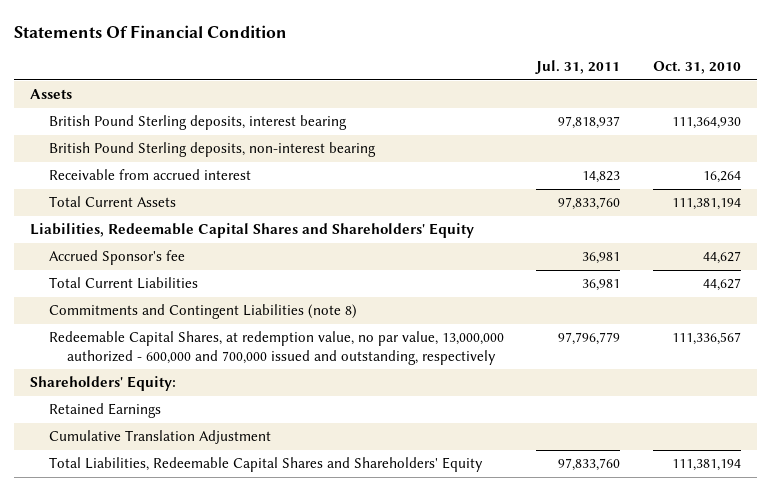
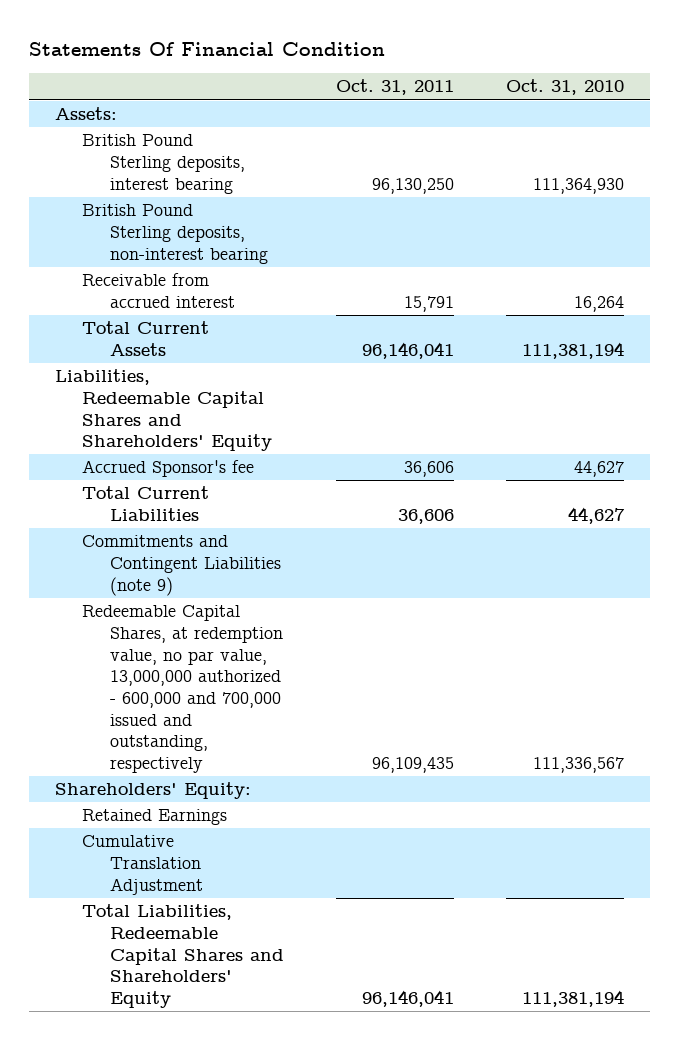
- | Jul. 31, 2011 | Oct. 31, 2010
+ | Oct. 31, 2011 | Oct. 31, 2010
- Assets
+ Assets:
- Commitments and Contingent Liabilities (note 8)
+ Commitments and Contingent Liabilities (note 9)

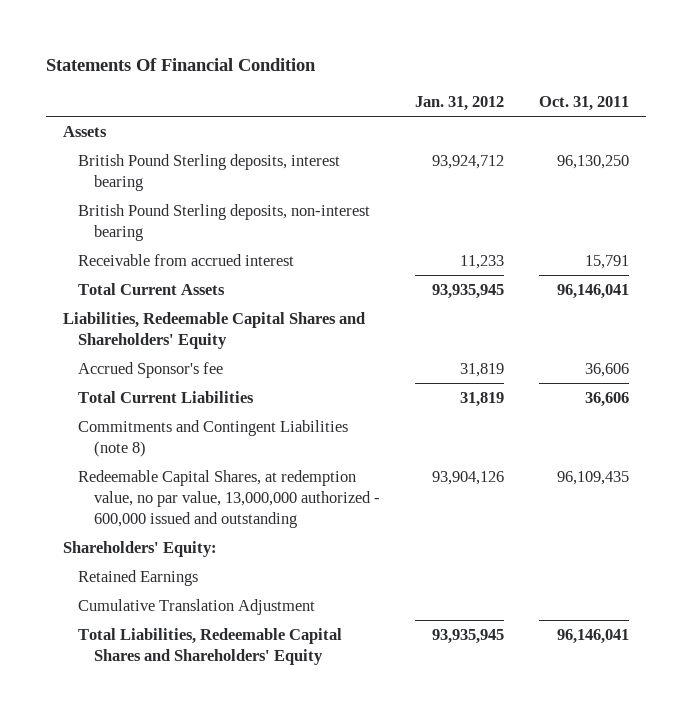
- | Oct. 31, 2011 | Oct. 31, 2010
+ | Jan. 31, 2012 | Oct. 31, 2011
- Assets:
+ Assets
- Commitments and Contingent Liabilities (note 9)
- Redeemable Capital Shares, at redemption value, no par value, 13,000,000 authorized - 600,000 and 700,000 issued and outstanding, respectively | 96,109,435 | 111,336,567
+ Commitments and Contingent Liabilities (note 8)
+ Redeemable Capital Shares, at redemption value, no par value, 13,000,000 authorized - 600,000 issued and outstanding | 93,904,126 | 96,109,435

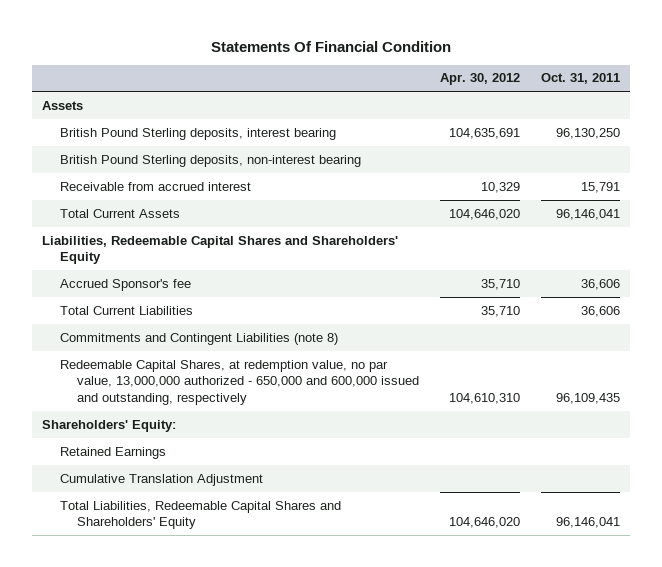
- | Jan. 31, 2012 | Oct. 31, 2011
+ | Apr. 30, 2012 | Oct. 31, 2011
- Redeemable Capital Shares, at redemption value, no par value, 13,000,000 authorized - 600,000 issued and outstanding | 93,904,126 | 96,109,435
+ Redeemable Capital Shares, at redemption value, no par value, 13,000,000 authorized - 650,000 and 600,000 issued and outstanding, respectively | 104,610,310 | 96,109,435

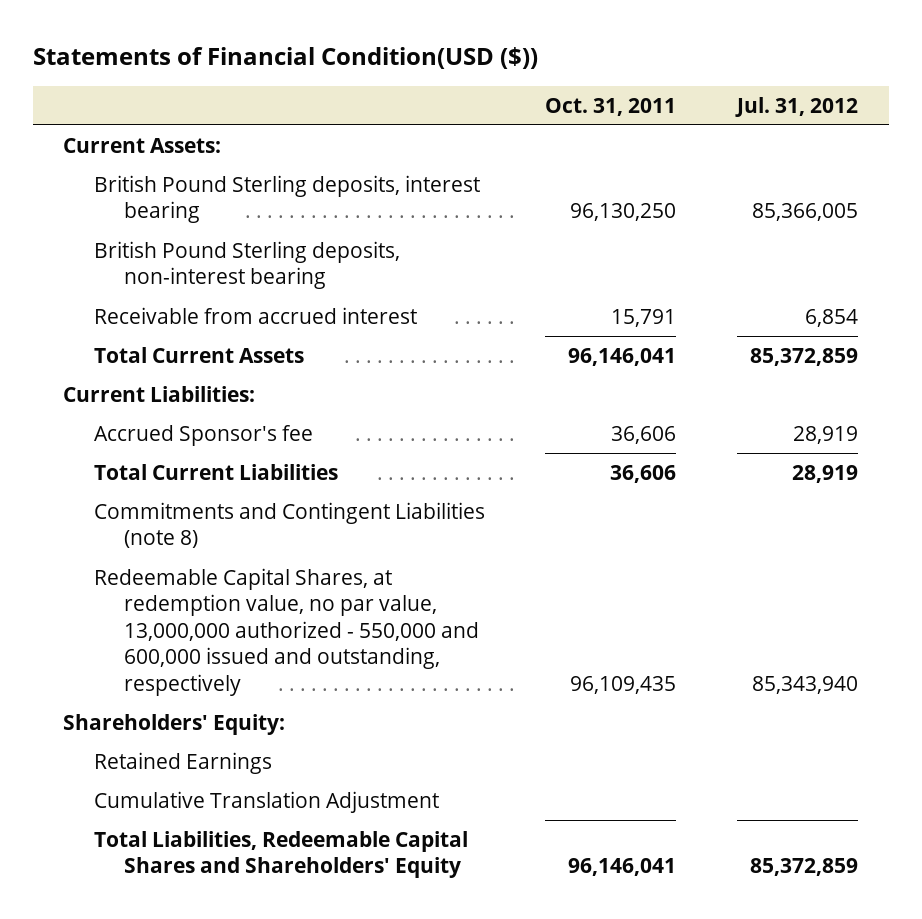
- Statements Of Financial Condition
+ Statements of Financial Condition(USD ($))
- | Apr. 30, 2012 | Oct. 31, 2011
+ | Oct. 31, 2011 | Jul. 31, 2012
- Assets
+ Current Assets:
- Liabilities, Redeemable Capital Shares and Shareholders' Equity
+ Current Liabilities:
- Redeemable Capital Shares, at redemption value, no par value, 13,000,000 authorized - 650,000 and 600,000 issued and outstanding, respectively | 104,610,310 | 96,109,435
+ Redeemable Capital Shares, at redemption value, no par value, 13,000,000 authorized - 550,000 and 600,000 issued and outstanding, respectively | 96,109,435 | 85,343,940

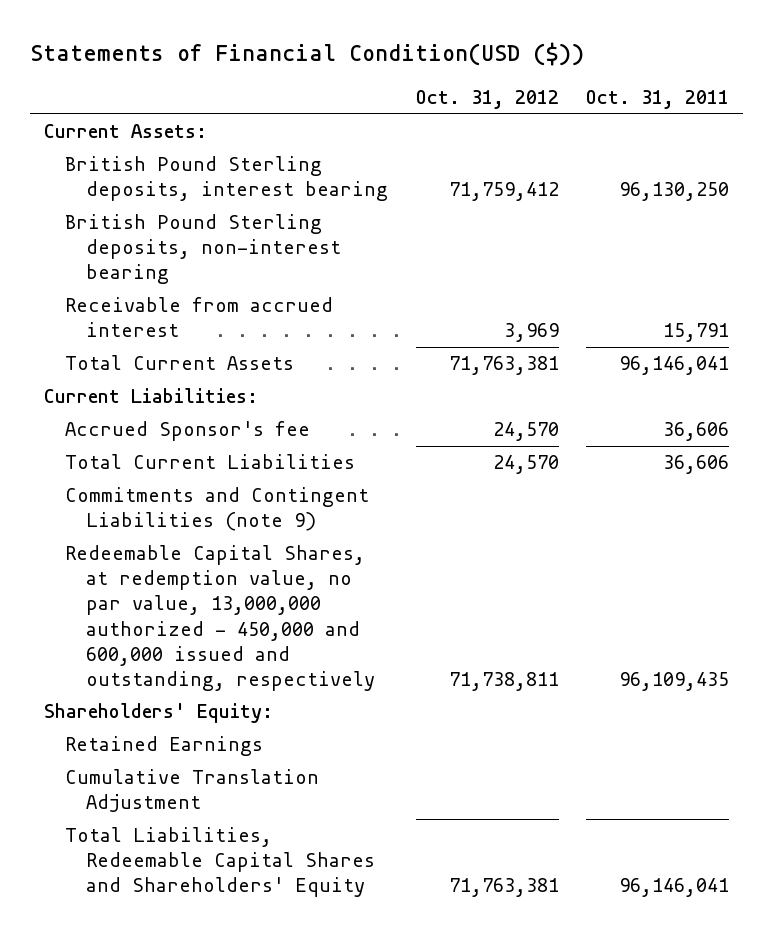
- | Oct. 31, 2011 | Jul. 31, 2012
+ | Oct. 31, 2012 | Oct. 31, 2011
- Commitments and Contingent Liabilities (note 8)
- Redeemable Capital Shares, at redemption value, no par value, 13,000,000 authorized - 550,000 and 600,000 issued and outstanding, respectively | 96,109,435 | 85,343,940
+ Commitments and Contingent Liabilities (note 9)
+ Redeemable Capital Shares, at redemption value, no par value, 13,000,000 authorized - 450,000 and 600,000 issued and outstanding, respectively | 71,738,811 | 96,109,435

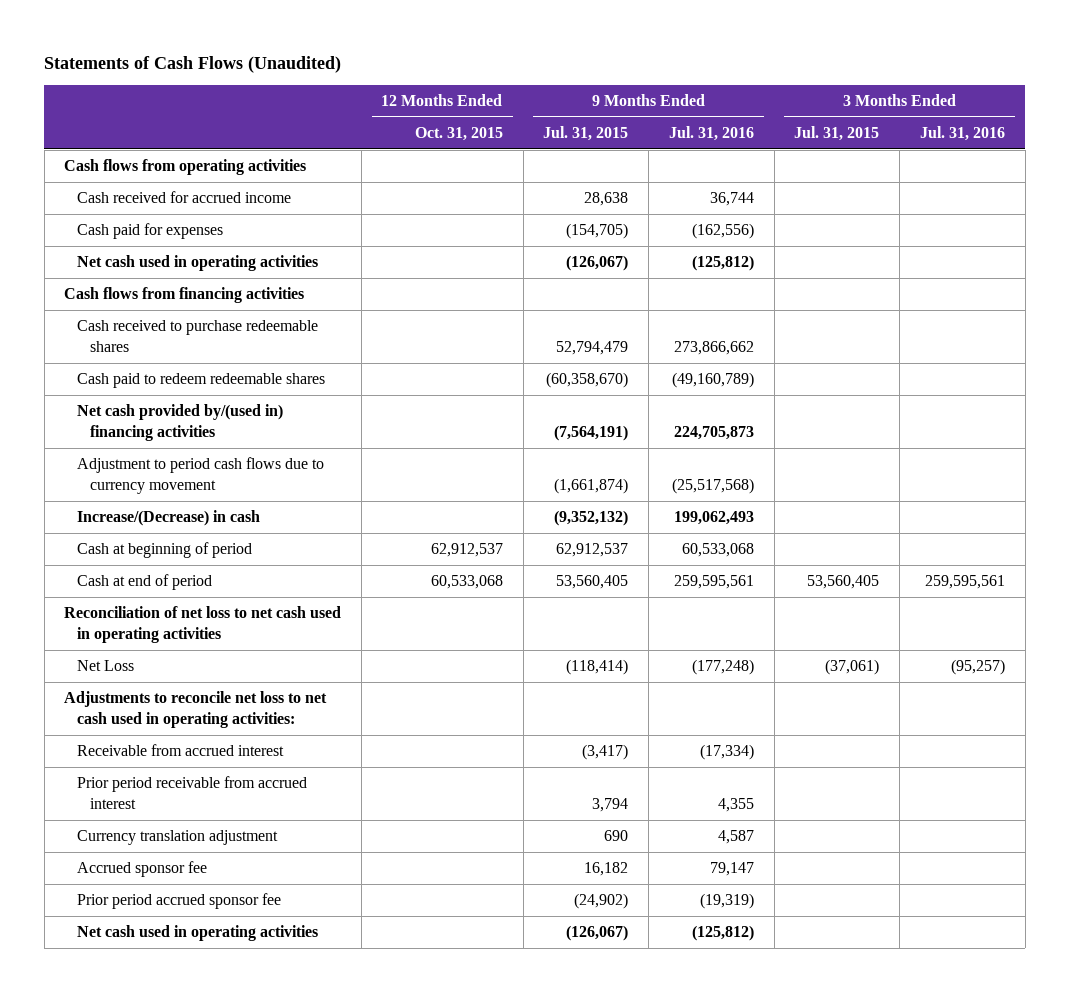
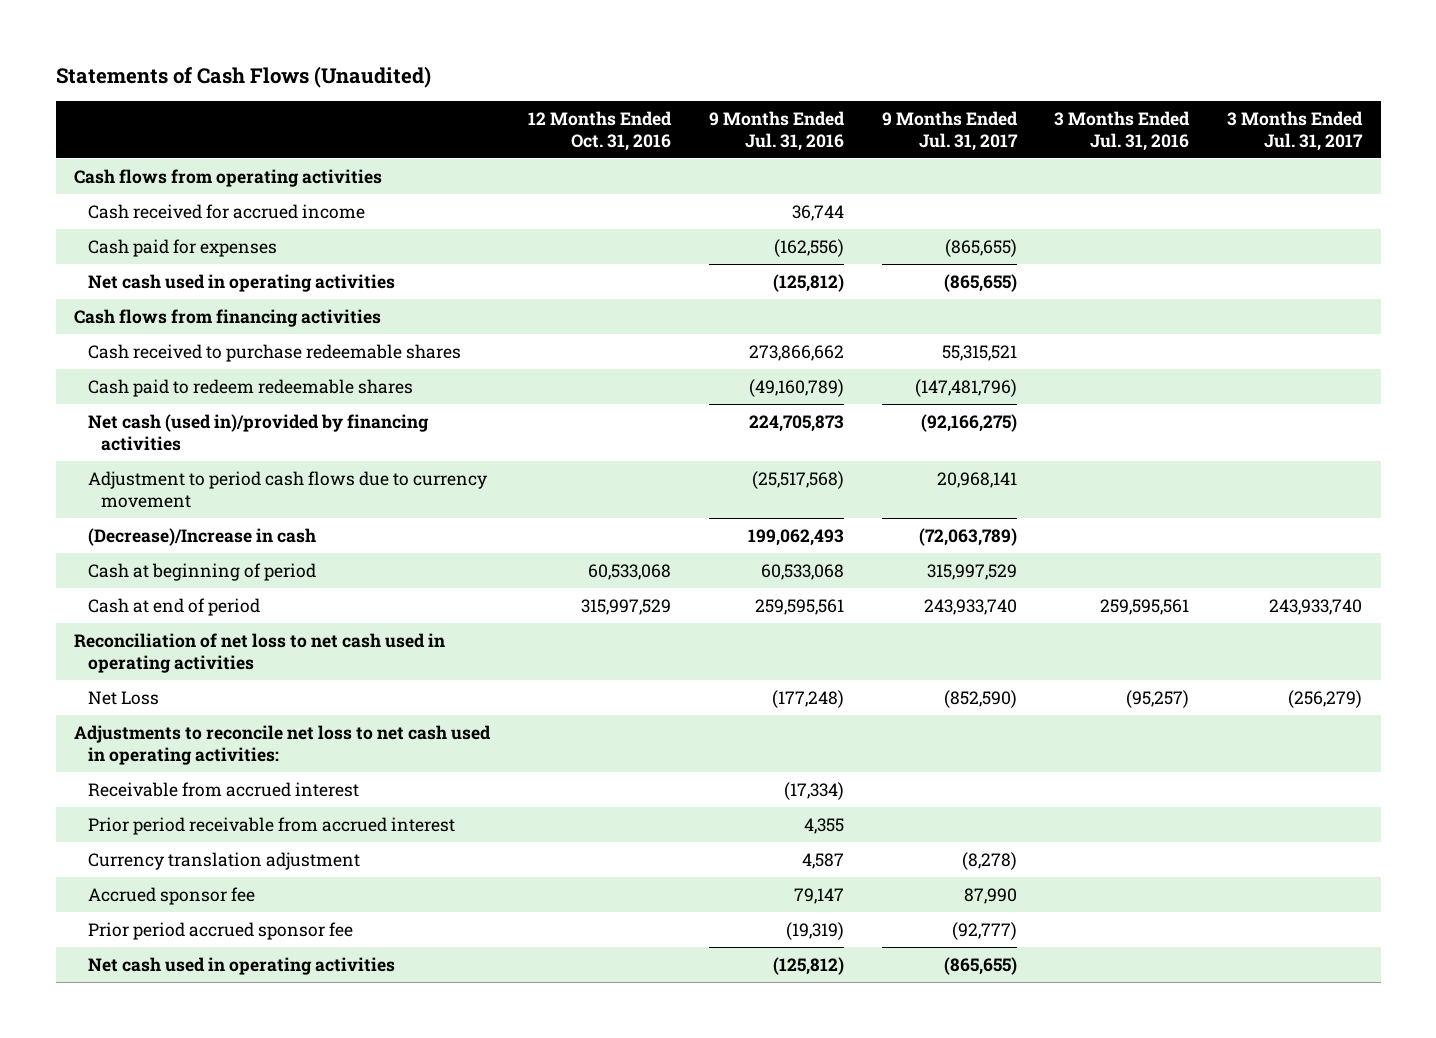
- | 12 Months Ended Oct. 31, 2015 | 9 Months Ended Jul. 31, 2015 | 9 Months Ended Jul. 31, 2016 | 3 Months Ended Jul. 31, 2015 | 3 Months Ended Jul. 31, 2016
+ | 12 Months Ended Oct. 31, 2016 | 9 Months Ended Jul. 31, 2016 | 9 Months Ended Jul. 31, 2017 | 3 Months Ended Jul. 31, 2016 | 3 Months Ended Jul. 31, 2017
- Net cash provided by/(used in) financing activities | | (7,564,191) | 224,705,873 | |
+ Net cash (used in)/provided by financing activities | | 224,705,873 | (92,166,275) | |
- Increase/(Decrease) in cash | | (9,352,132) | 199,062,493 | |
+ (Decrease)/Increase in cash | | 199,062,493 | (72,063,789) | |

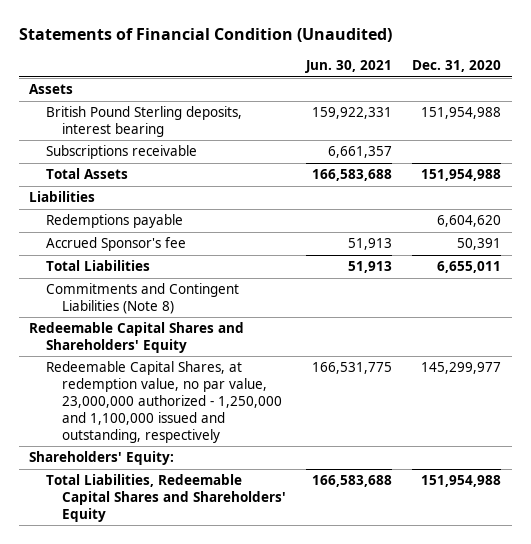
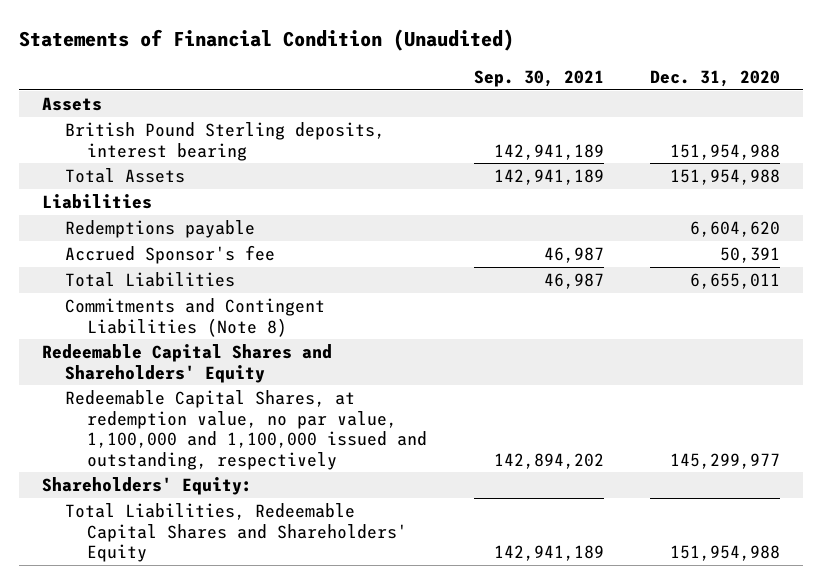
- | Jun. 30, 2021 | Dec. 31, 2020
+ | Sep. 30, 2021 | Dec. 31, 2020
- Subscriptions receivable | 6,661,357 |
- Redeemable Capital Shares, at redemption value, no par value, 23,000,000 authorized - 1,250,000 and 1,100,000 issued and outstanding, respectively | 166,531,775 | 145,299,977
+ Redeemable Capital Shares, at redemption value, no par value, 1,100,000 and 1,100,000 issued and outstanding, respectively | 142,894,202 | 145,299,977

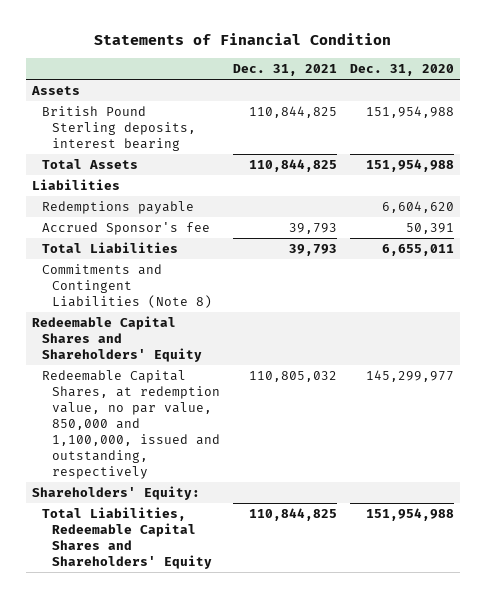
- Statements of Financial Condition (Unaudited)
+ Statements of Financial Condition
- | Sep. 30, 2021 | Dec. 31, 2020
+ | Dec. 31, 2021 | Dec. 31, 2020
- Redeemable Capital Shares, at redemption value, no par value, 1,100,000 and 1,100,000 issued and outstanding, respectively | 142,894,202 | 145,299,977
+ Redeemable Capital Shares, at redemption value, no par value, 850,000 and 1,100,000, issued and outstanding, respectively | 110,805,032 | 145,299,977

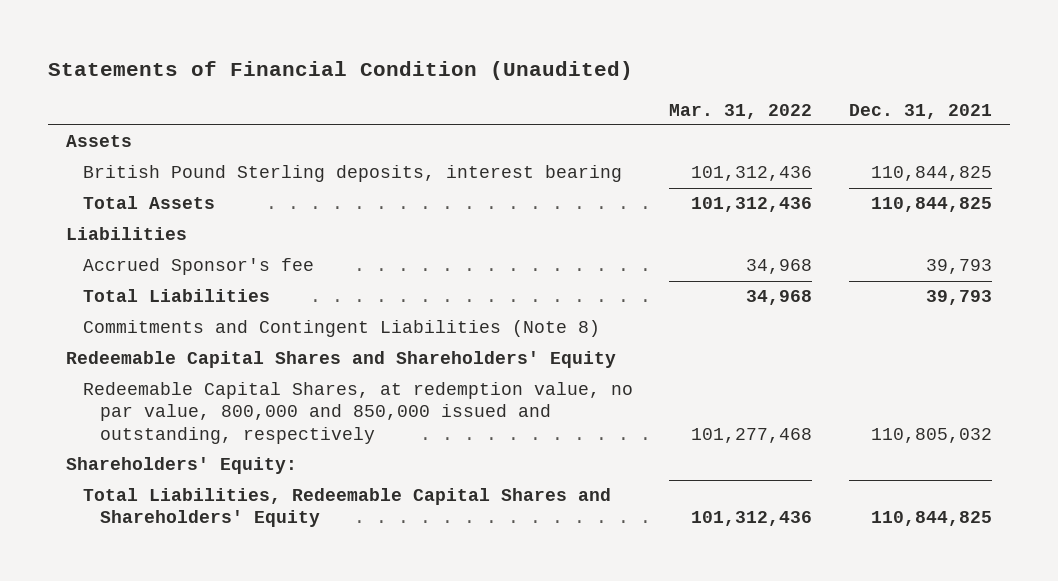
- Statements of Financial Condition
+ Statements of Financial Condition (Unaudited)
- | Dec. 31, 2021 | Dec. 31, 2020
+ | Mar. 31, 2022 | Dec. 31, 2021
- Redemptions payable | | 6,604,620
- Redeemable Capital Shares, at redemption value, no par value, 850,000 and 1,100,000, issued and outstanding, respectively | 110,805,032 | 145,299,977
+ Redeemable Capital Shares, at redemption value, no par value, 800,000 and 850,000 issued and outstanding, respectively | 101,277,468 | 110,805,032

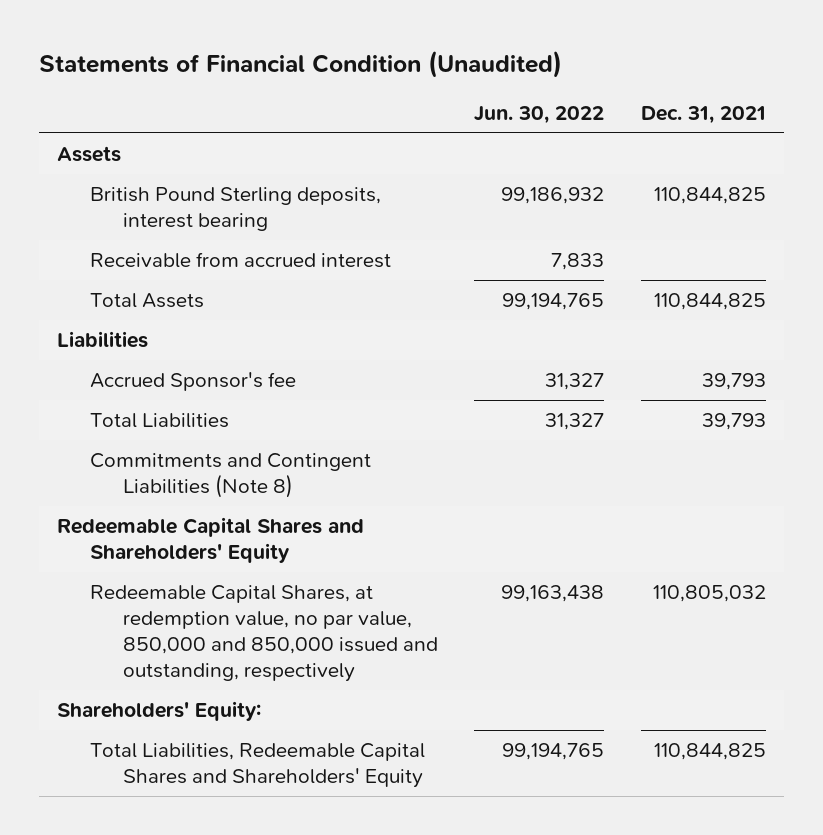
- | Mar. 31, 2022 | Dec. 31, 2021
+ | Jun. 30, 2022 | Dec. 31, 2021
+ Receivable from accrued interest | 7,833 |
- Redeemable Capital Shares, at redemption value, no par value, 800,000 and 850,000 issued and outstanding, respectively | 101,277,468 | 110,805,032
+ Redeemable Capital Shares, at redemption value, no par value, 850,000 and 850,000 issued and outstanding, respectively | 99,163,438 | 110,805,032

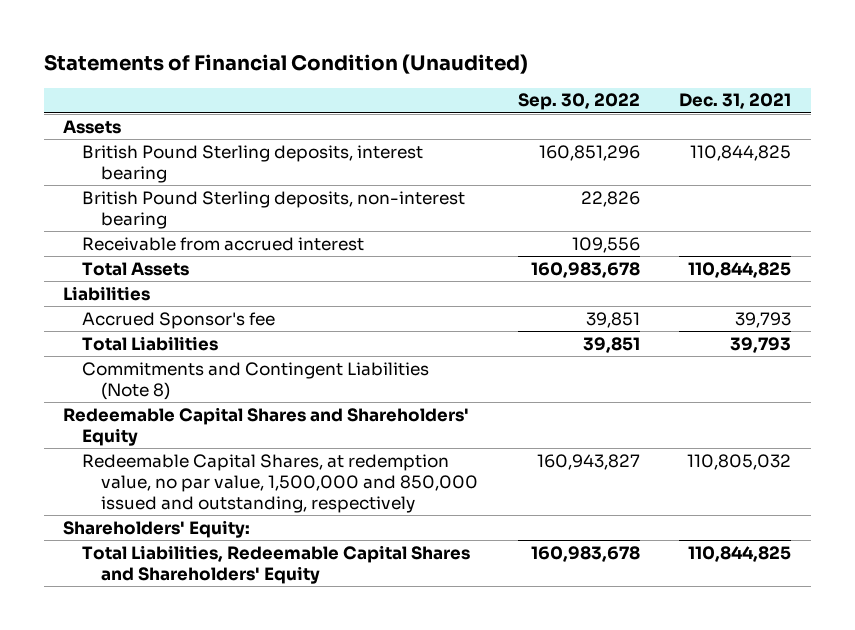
- | Jun. 30, 2022 | Dec. 31, 2021
+ | Sep. 30, 2022 | Dec. 31, 2021
+ British Pound Sterling deposits, non-interest bearing | 22,826 |
- Redeemable Capital Shares, at redemption value, no par value, 850,000 and 850,000 issued and outstanding, respectively | 99,163,438 | 110,805,032
+ Redeemable Capital Shares, at redemption value, no par value, 1,500,000 and 850,000 issued and outstanding, respectively | 160,943,827 | 110,805,032

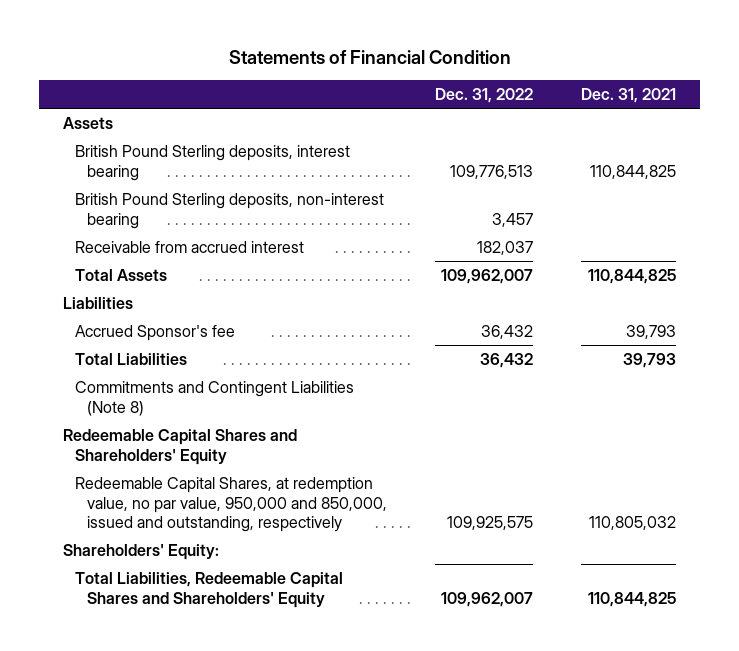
- Statements of Financial Condition (Unaudited)
+ Statements of Financial Condition
- | Sep. 30, 2022 | Dec. 31, 2021
+ | Dec. 31, 2022 | Dec. 31, 2021
- Redeemable Capital Shares, at redemption value, no par value, 1,500,000 and 850,000 issued and outstanding, respectively | 160,943,827 | 110,805,032
+ Redeemable Capital Shares, at redemption value, no par value, 950,000 and 850,000, issued and outstanding, respectively | 109,925,575 | 110,805,032

